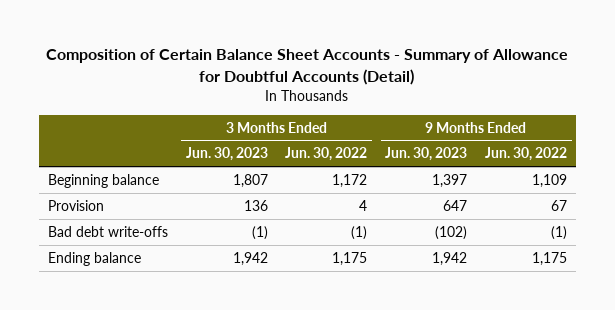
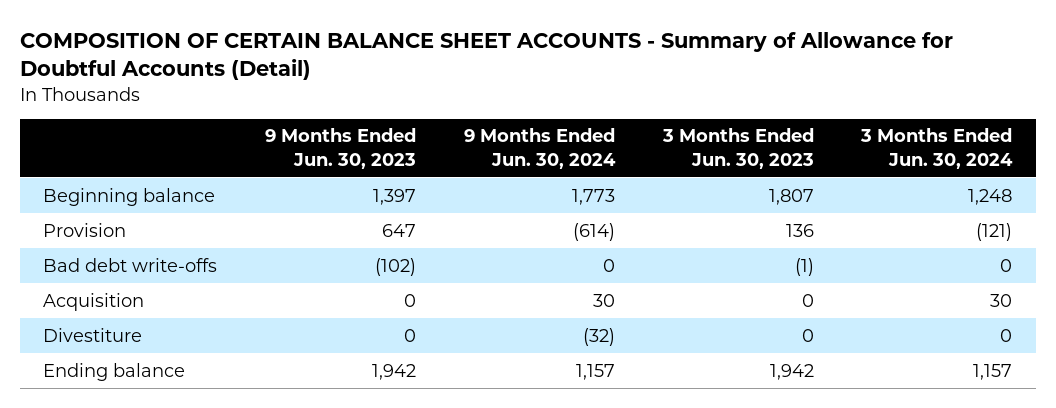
- Composition of Certain Balance Sheet Accounts - Summary of Allowance for Doubtful Accounts (Detail)
+ COMPOSITION OF CERTAIN BALANCE SHEET ACCOUNTS - Summary of Allowance for Doubtful Accounts (Detail)
- | 3 Months Ended Jun. 30, 2023 | 3 Months Ended Jun. 30, 2022 | 9 Months Ended Jun. 30, 2023 | 9 Months Ended Jun. 30, 2022
+ | 9 Months Ended Jun. 30, 2023 | 9 Months Ended Jun. 30, 2024 | 3 Months Ended Jun. 30, 2023 | 3 Months Ended Jun. 30, 2024
+ Acquisition | 0 | 30 | 0 | 30
+ Divestiture | 0 | (32) | 0 | 0

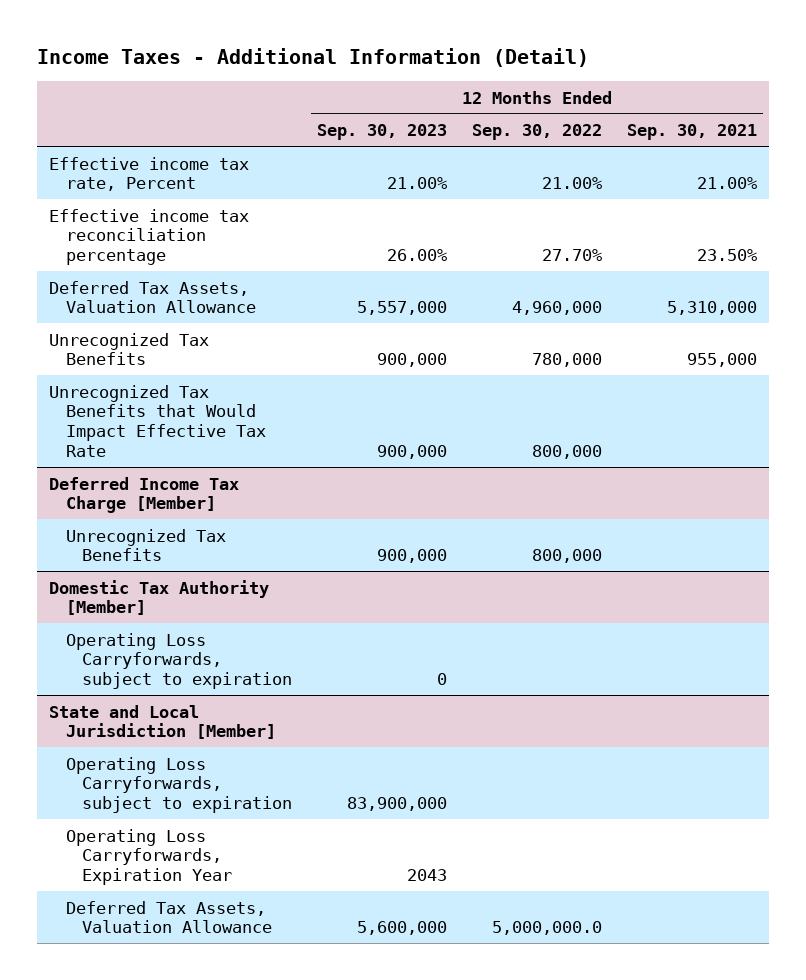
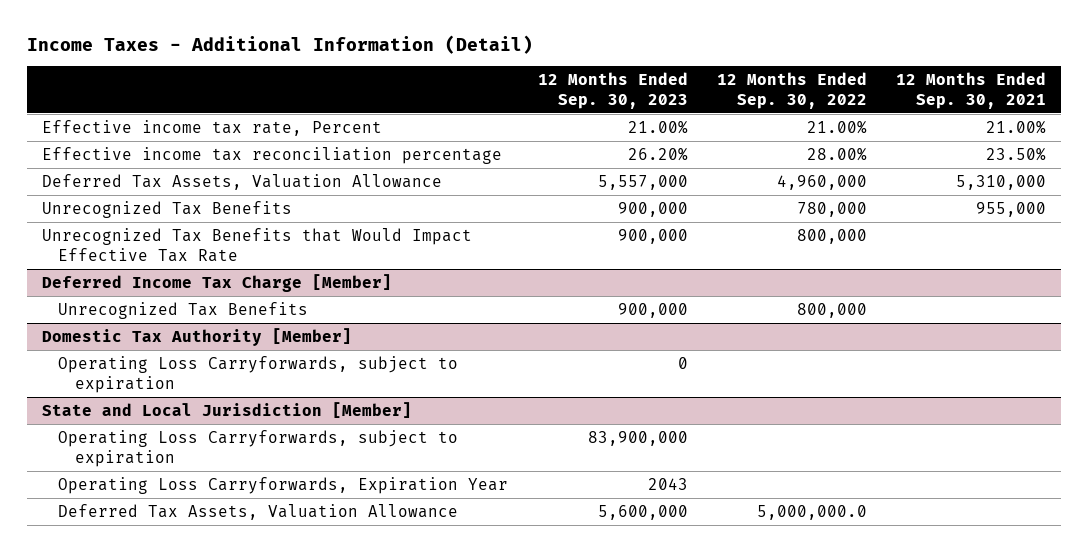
- Effective income tax reconciliation percentage | 26.00% | 27.70% | 23.50%
+ Effective income tax reconciliation percentage | 26.20% | 28.00% | 23.50%

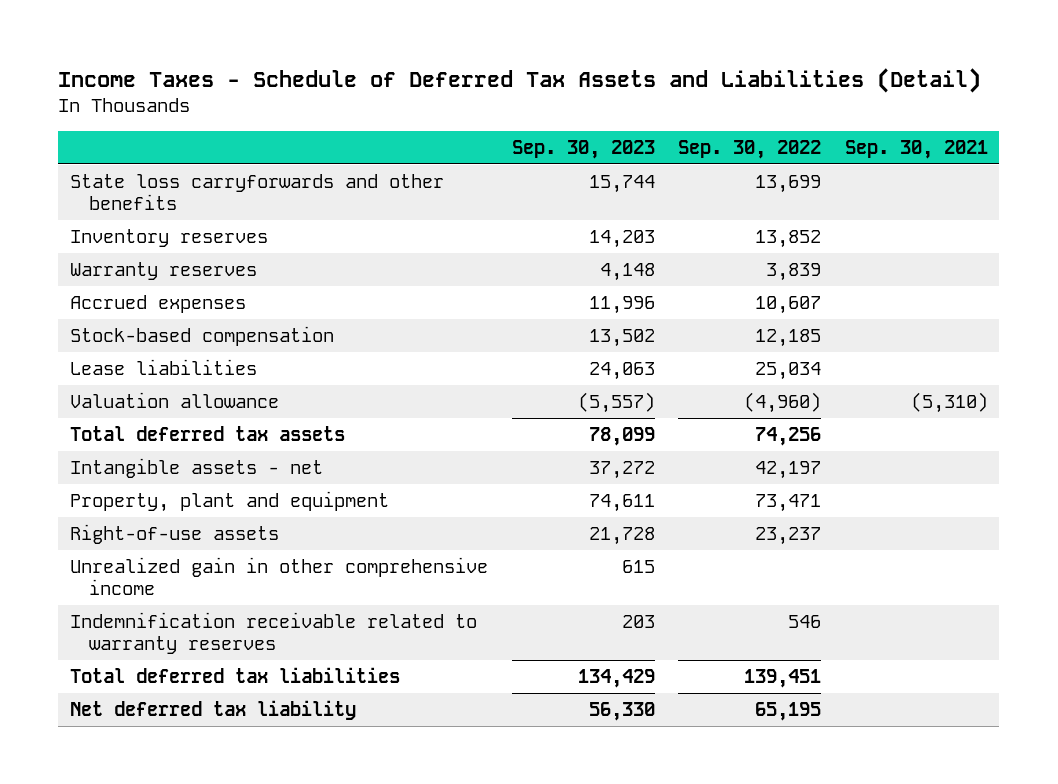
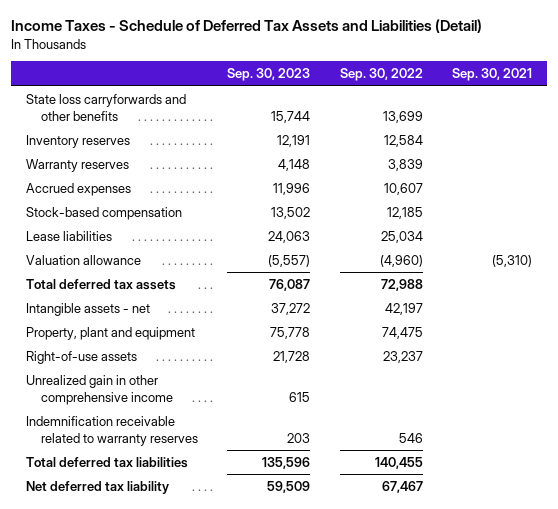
- Inventory reserves | 14,203 | 13,852 |
+ Inventory reserves | 12,191 | 12,584 |
- Total deferred tax assets | 78,099 | 74,256 |
+ Total deferred tax assets | 76,087 | 72,988 |
- Property, plant and equipment | 74,611 | 73,471 |
+ Property, plant and equipment | 75,778 | 74,475 |
- Total deferred tax liabilities | 134,429 | 139,451 |
- Net deferred tax liability | 56,330 | 65,195 |
+ Total deferred tax liabilities | 135,596 | 140,455 |
+ Net deferred tax liability | 59,509 | 67,467 |

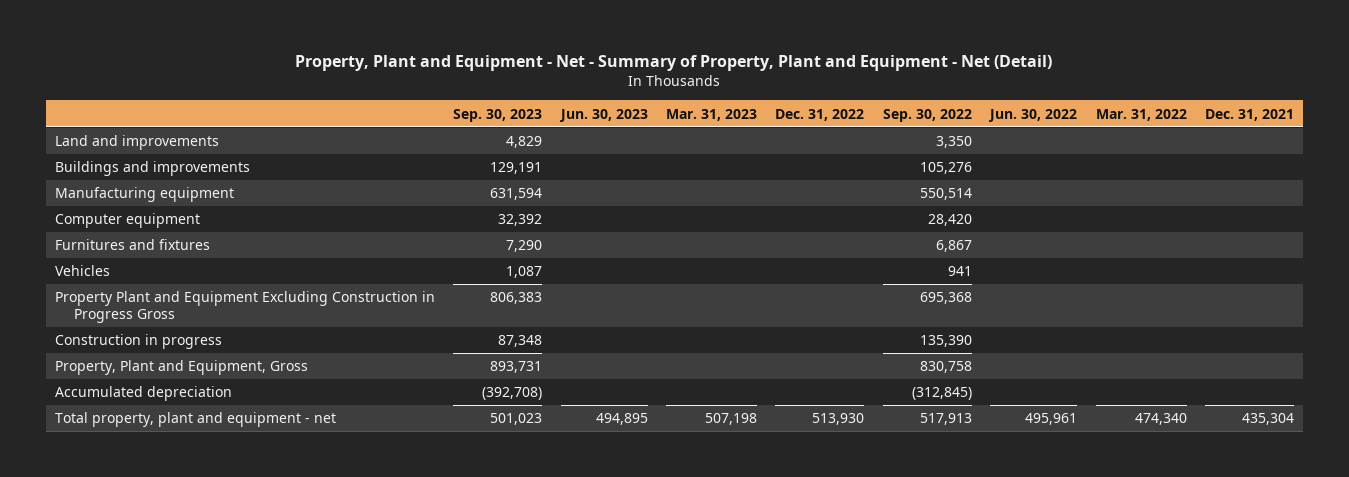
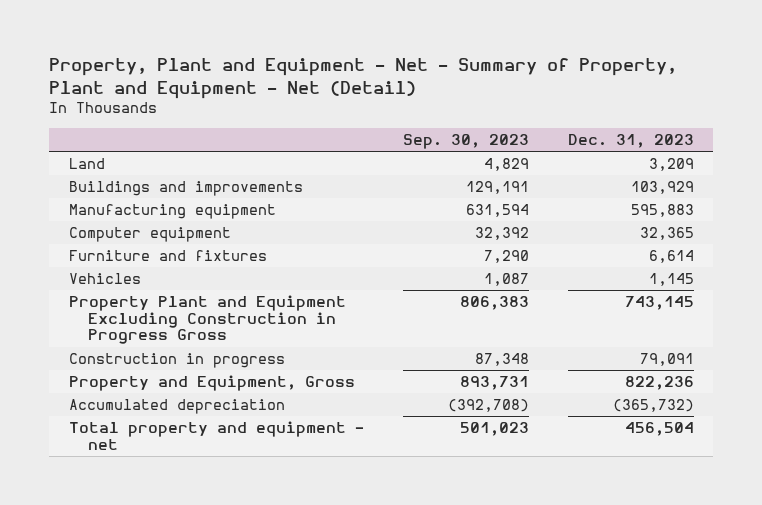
- | Sep. 30, 2023 | Jun. 30, 2023 | Mar. 31, 2023 | Dec. 31, 2022 | Sep. 30, 2022 | Jun. 30, 2022 | Mar. 31, 2022 | Dec. 31, 2021
+ | Sep. 30, 2023 | Dec. 31, 2023
- Land and improvements | 4,829 | | | | 3,350 | | |
+ Land | 4,829 | 3,209
- Furnitures and fixtures | 7,290 | | | | 6,867 | | |
+ Furniture and fixtures | 7,290 | 6,614
- Property, Plant and Equipment, Gross | 893,731 | | | | 830,758 | | |
+ Property and Equipment, Gross | 893,731 | 822,236
- Total property, plant and equipment - net | 501,023 | 494,895 | 507,198 | 513,930 | 517,913 | 495,961 | 474,340 | 435,304
+ Total property and equipment - net | 501,023 | 456,504

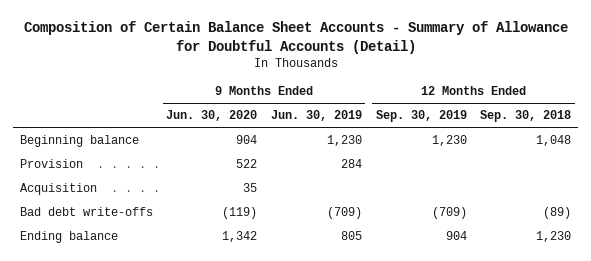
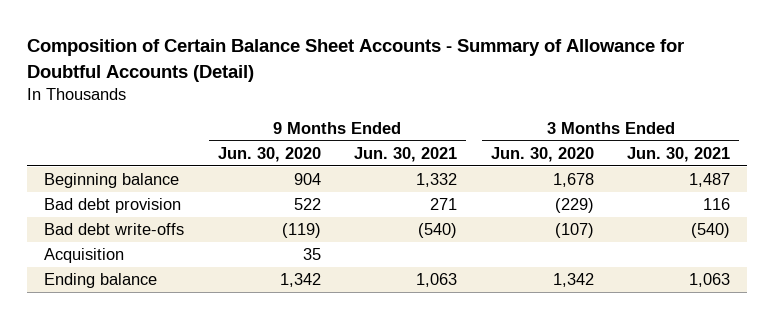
- | 9 Months Ended Jun. 30, 2020 | 9 Months Ended Jun. 30, 2019 | 12 Months Ended Sep. 30, 2019 | 12 Months Ended Sep. 30, 2018
+ | 9 Months Ended Jun. 30, 2020 | 9 Months Ended Jun. 30, 2021 | 3 Months Ended Jun. 30, 2020 | 3 Months Ended Jun. 30, 2021
- Provision | 522 | 284 | |
+ Bad debt provision | 522 | 271 | (229) | 116
moved down: Acquisition | 35 | | |

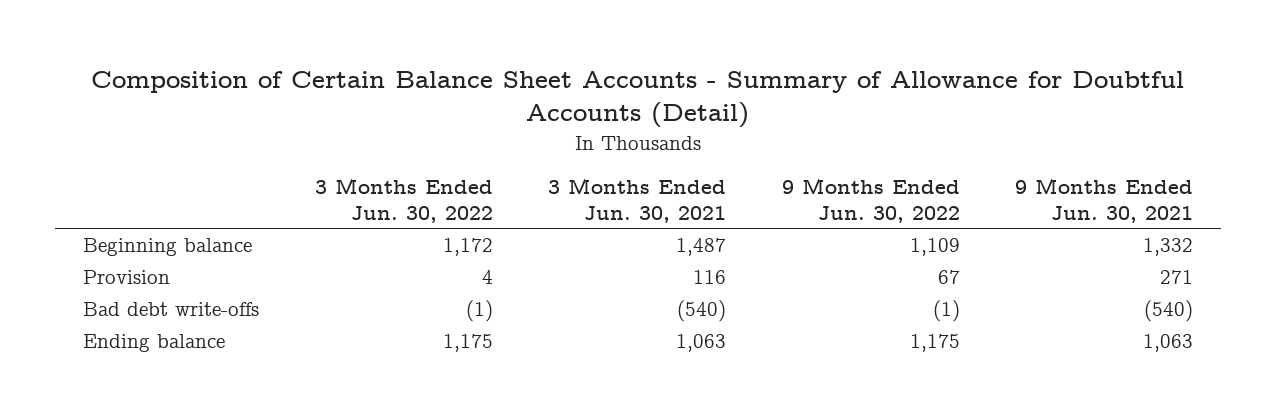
- | 9 Months Ended Jun. 30, 2020 | 9 Months Ended Jun. 30, 2021 | 3 Months Ended Jun. 30, 2020 | 3 Months Ended Jun. 30, 2021
+ | 3 Months Ended Jun. 30, 2022 | 3 Months Ended Jun. 30, 2021 | 9 Months Ended Jun. 30, 2022 | 9 Months Ended Jun. 30, 2021
- Bad debt provision | 522 | 271 | (229) | 116
+ Provision | 4 | 116 | 67 | 271
- Acquisition | 35 | | |

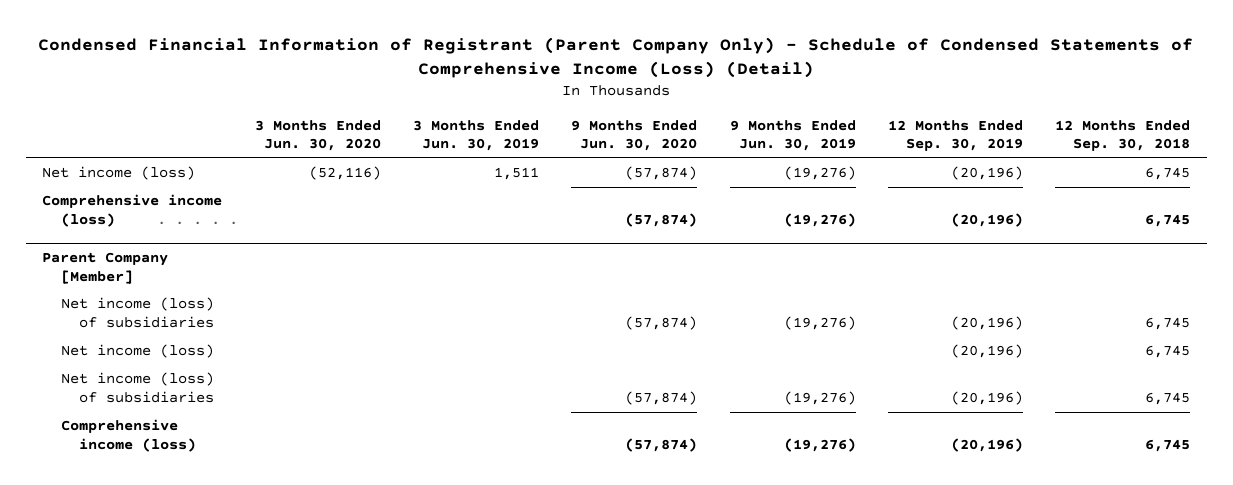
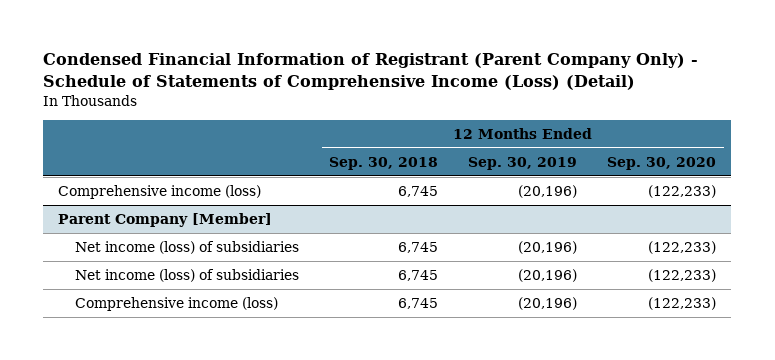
- Condensed Financial Information of Registrant (Parent Company Only) - Schedule of Condensed Statements of Comprehensive Income (Loss) (Detail)
+ Condensed Financial Information of Registrant (Parent Company Only) - Schedule of Statements of Comprehensive Income (Loss) (Detail)
- | 3 Months Ended Jun. 30, 2020 | 3 Months Ended Jun. 30, 2019 | 9 Months Ended Jun. 30, 2020 | 9 Months Ended Jun. 30, 2019 | 12 Months Ended Sep. 30, 2019 | 12 Months Ended Sep. 30, 2018
+ | 12 Months Ended Sep. 30, 2018 | 12 Months Ended Sep. 30, 2019 | 12 Months Ended Sep. 30, 2020
- Net income (loss) | (52,116) | 1,511 | (57,874) | (19,276) | (20,196) | 6,745
@ Parent Company [Member]
- Net income (loss) | | | | | (20,196) | 6,745

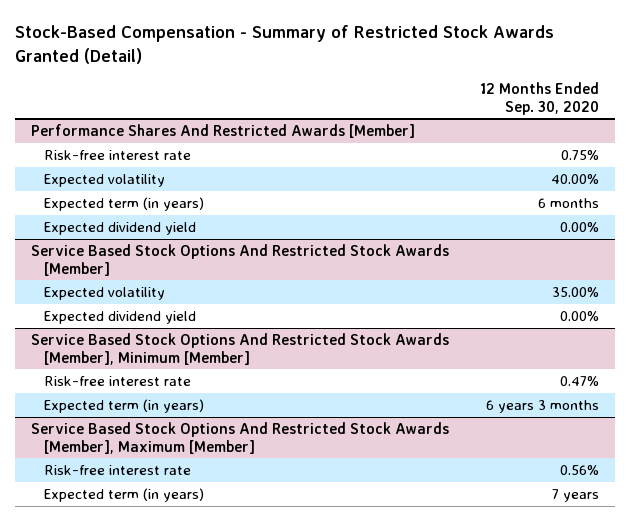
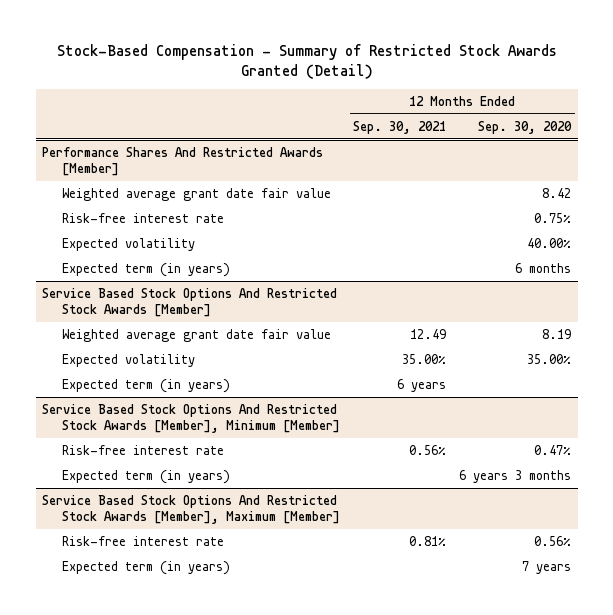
- | 12 Months Ended Sep. 30, 2020
+ | 12 Months Ended Sep. 30, 2021 | 12 Months Ended Sep. 30, 2020
@ Performance Shares And Restricted Awards [Member]
+ Weighted average grant date fair value | | 8.42
- Expected dividend yield | 0.00%
@ Service Based Stock Options And Restricted Stock Awards [Member]
+ Weighted average grant date fair value | 12.49 | 8.19
- Expected dividend yield | 0.00%
+ Expected term (in years) | 6 years |

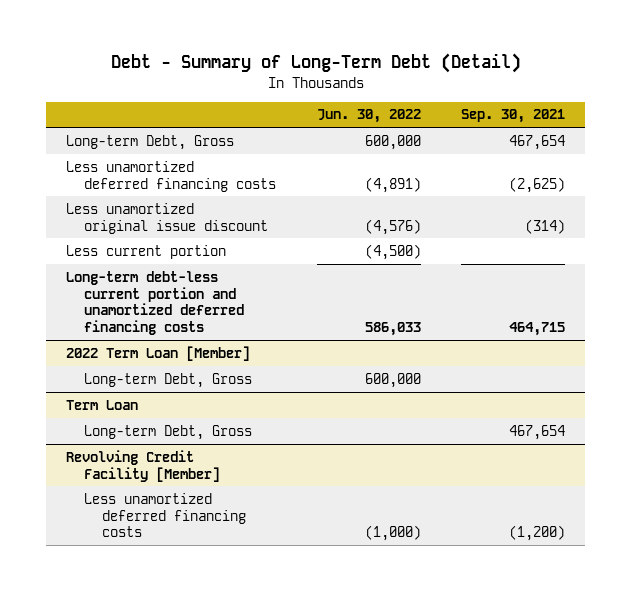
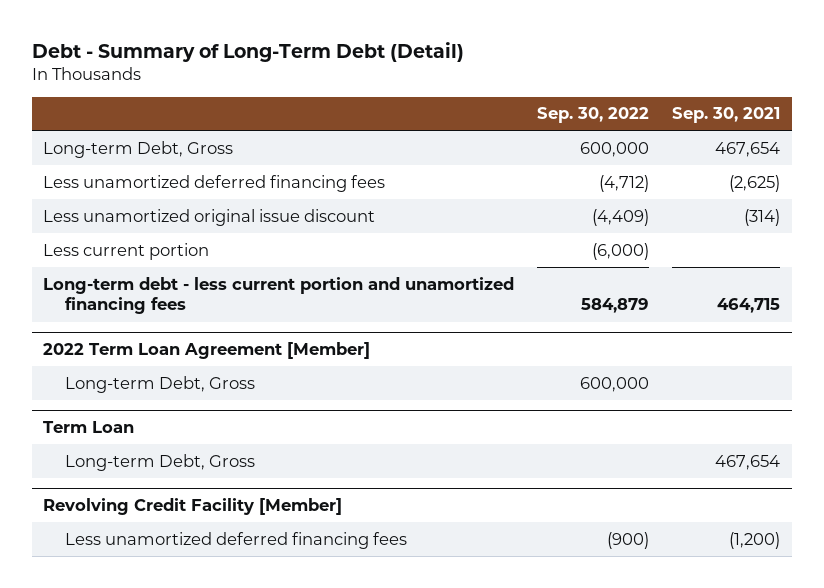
- | Jun. 30, 2022 | Sep. 30, 2021
+ | Sep. 30, 2022 | Sep. 30, 2021
- Less unamortized deferred financing costs | (4,891) | (2,625)
+ Less unamortized deferred financing fees | (4,712) | (2,625)
- Long-term debt-less current portion and unamortized deferred financing costs | 586,033 | 464,715
- 2022 Term Loan [Member]
+ Long-term debt - less current portion and unamortized financing fees | 584,879 | 464,715
+ 2022 Term Loan Agreement [Member]
@ Revolving Credit Facility [Member]
- Less unamortized deferred financing costs | (1,000) | (1,200)
+ Less unamortized deferred financing fees | (900) | (1,200)

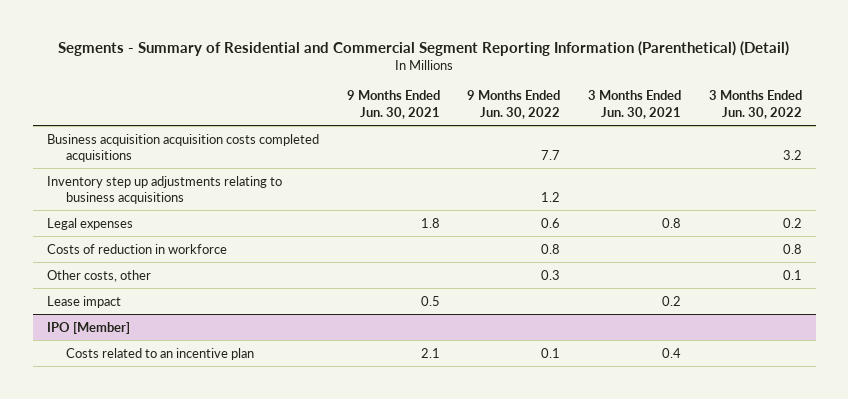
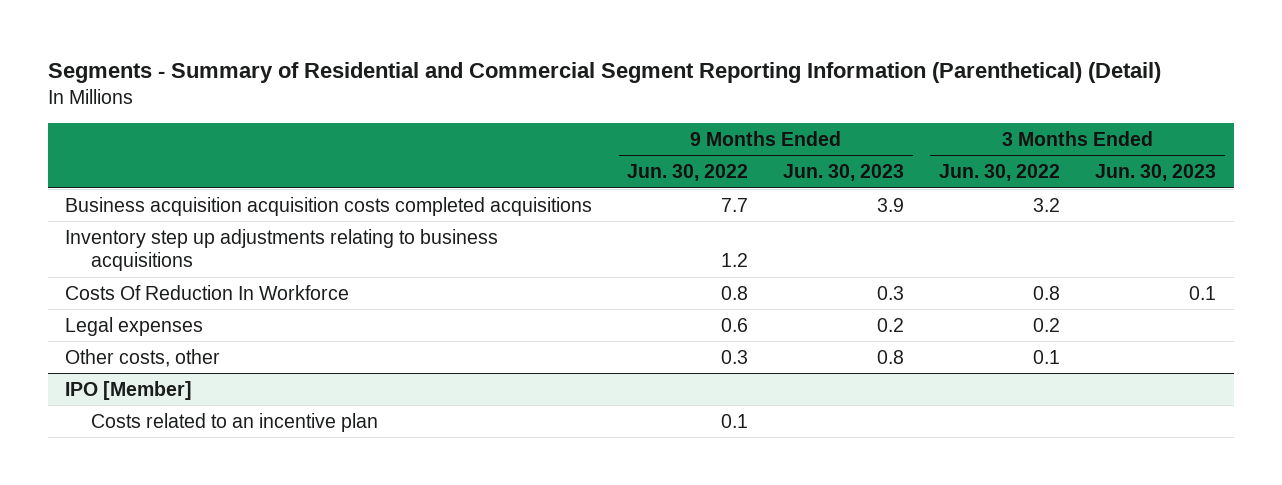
- | 9 Months Ended Jun. 30, 2021 | 9 Months Ended Jun. 30, 2022 | 3 Months Ended Jun. 30, 2021 | 3 Months Ended Jun. 30, 2022
+ | 9 Months Ended Jun. 30, 2022 | 9 Months Ended Jun. 30, 2023 | 3 Months Ended Jun. 30, 2022 | 3 Months Ended Jun. 30, 2023
+ Costs Of Reduction In Workforce | 0.8 | 0.3 | 0.8 | 0.1
- Costs of reduction in workforce | | 0.8 | | 0.8
- Lease impact | 0.5 | | 0.2 |

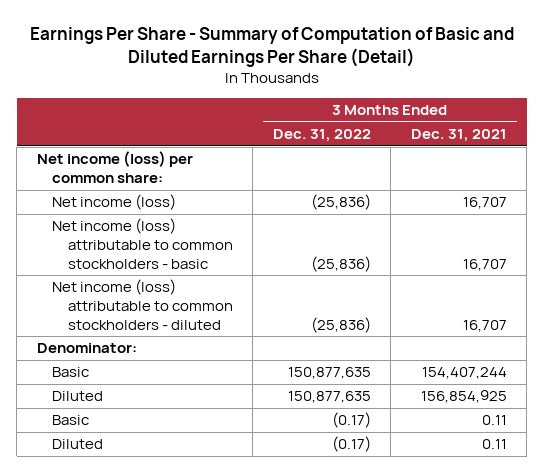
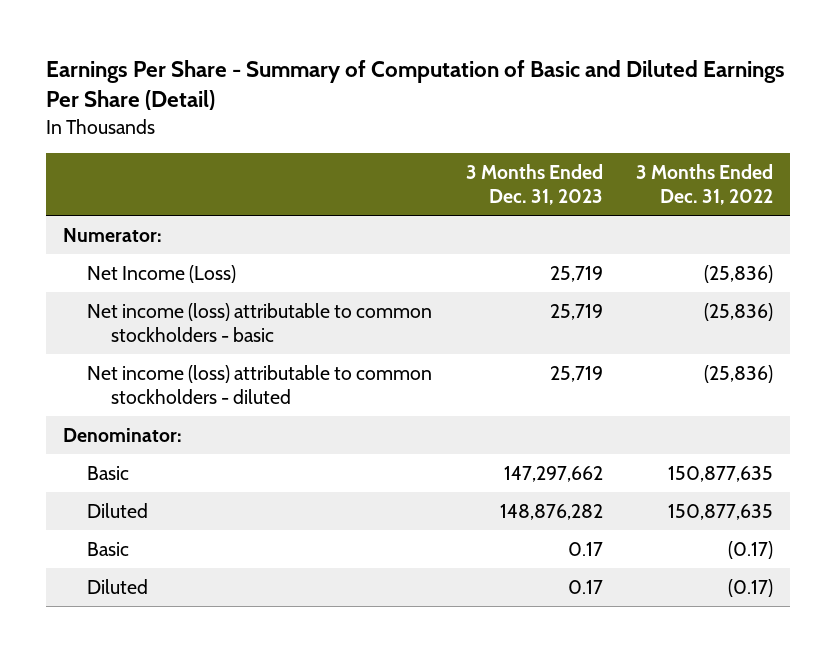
- | 3 Months Ended Dec. 31, 2022 | 3 Months Ended Dec. 31, 2021
+ | 3 Months Ended Dec. 31, 2023 | 3 Months Ended Dec. 31, 2022
- Net income (loss) per common share:
- Net income (loss) | (25,836) | 16,707
+ Numerator:
+ Net Income (Loss) | 25,719 | (25,836)

